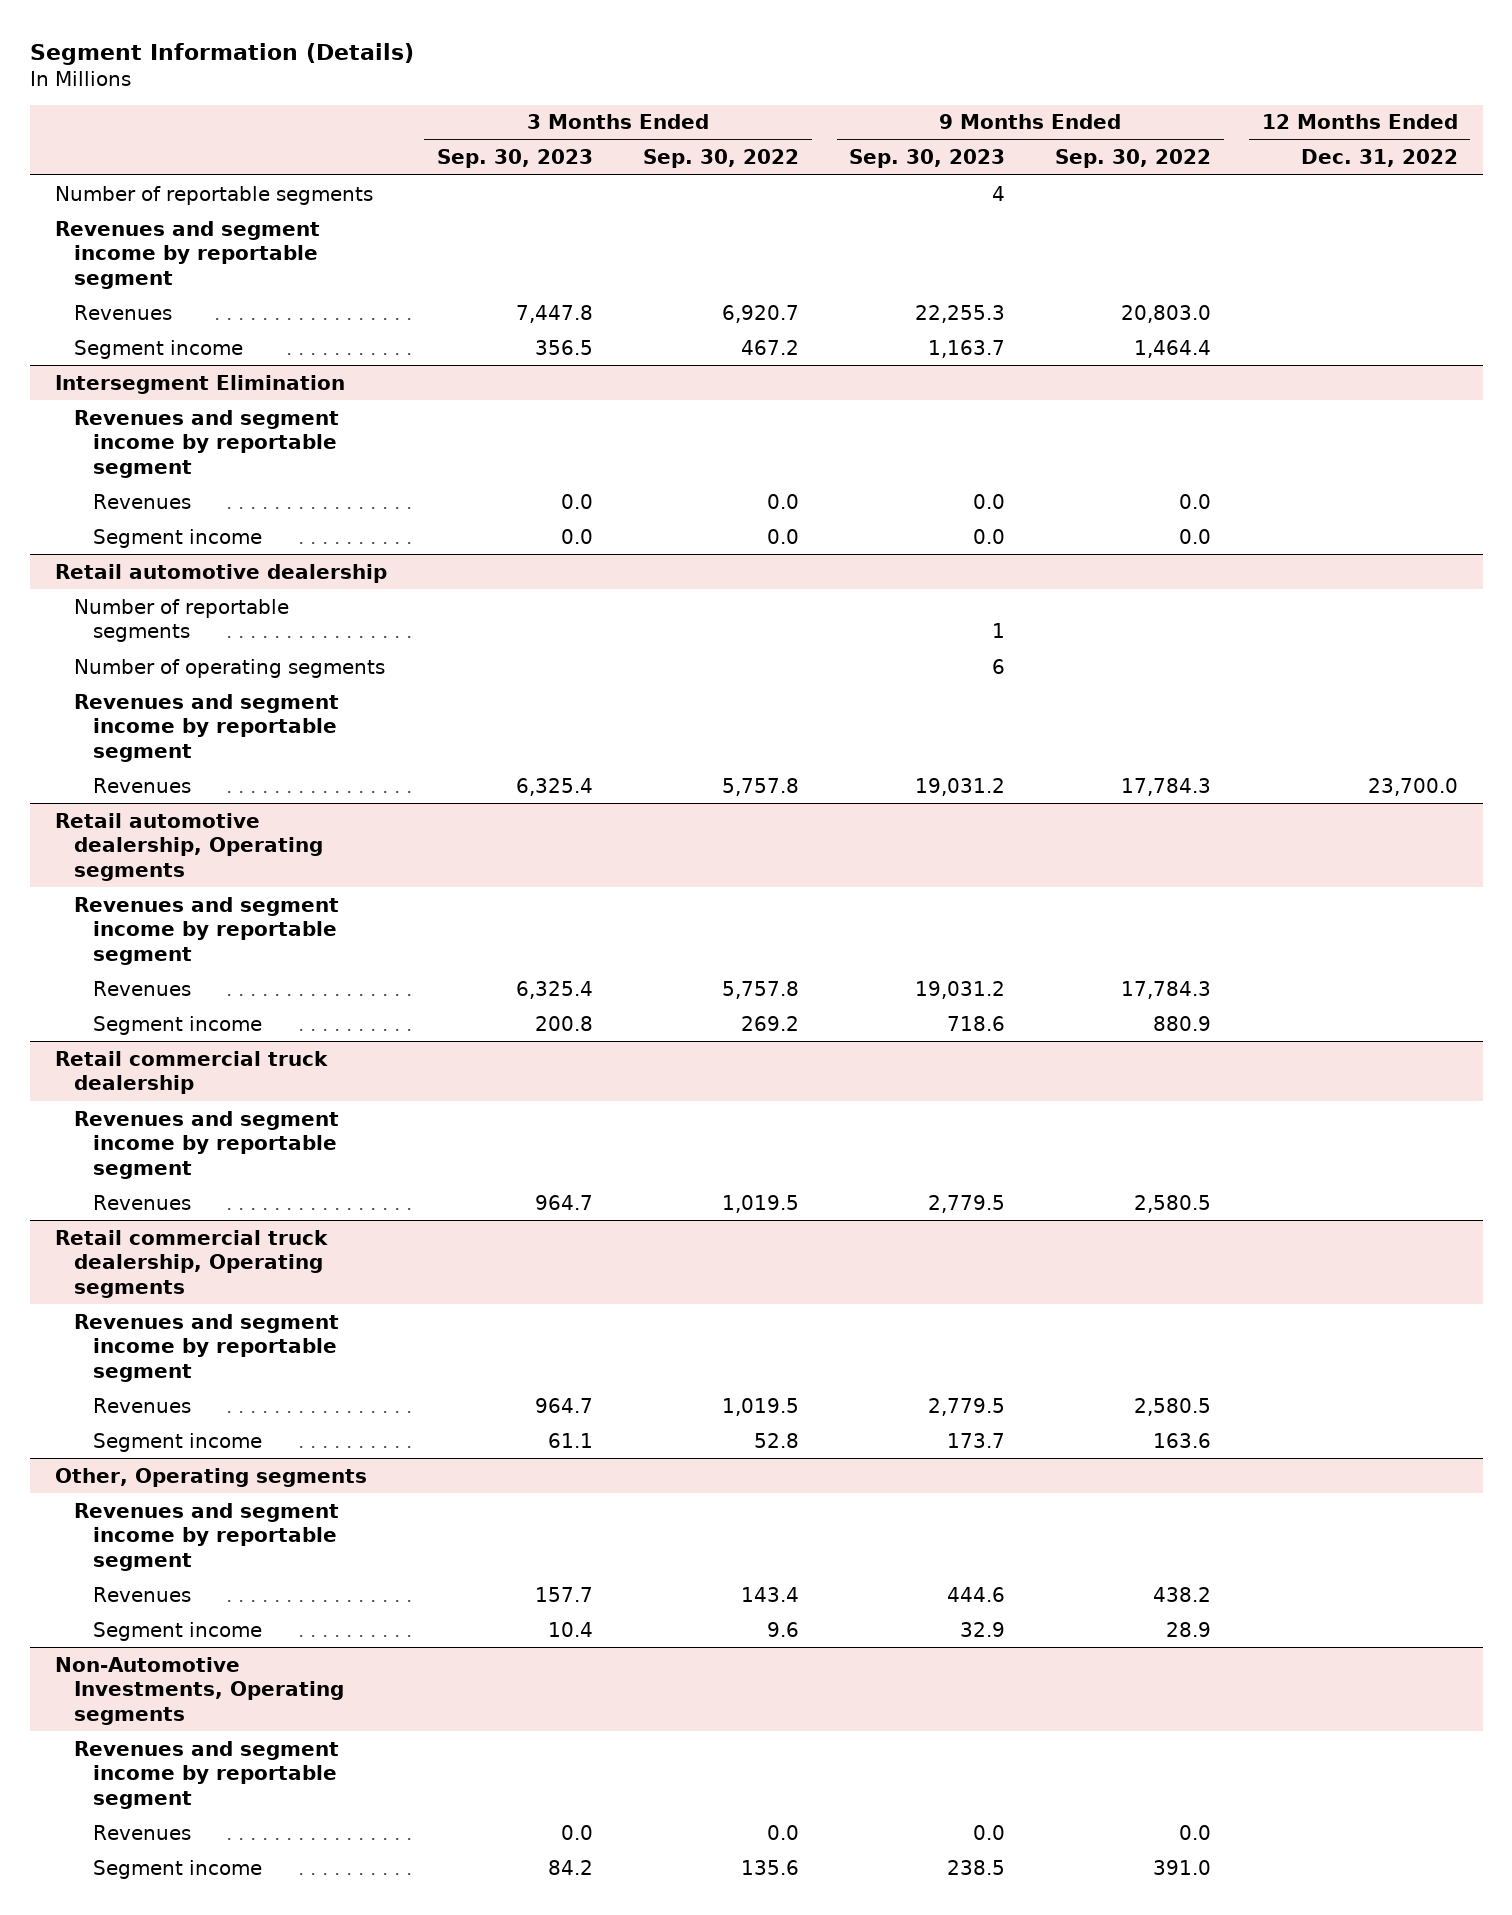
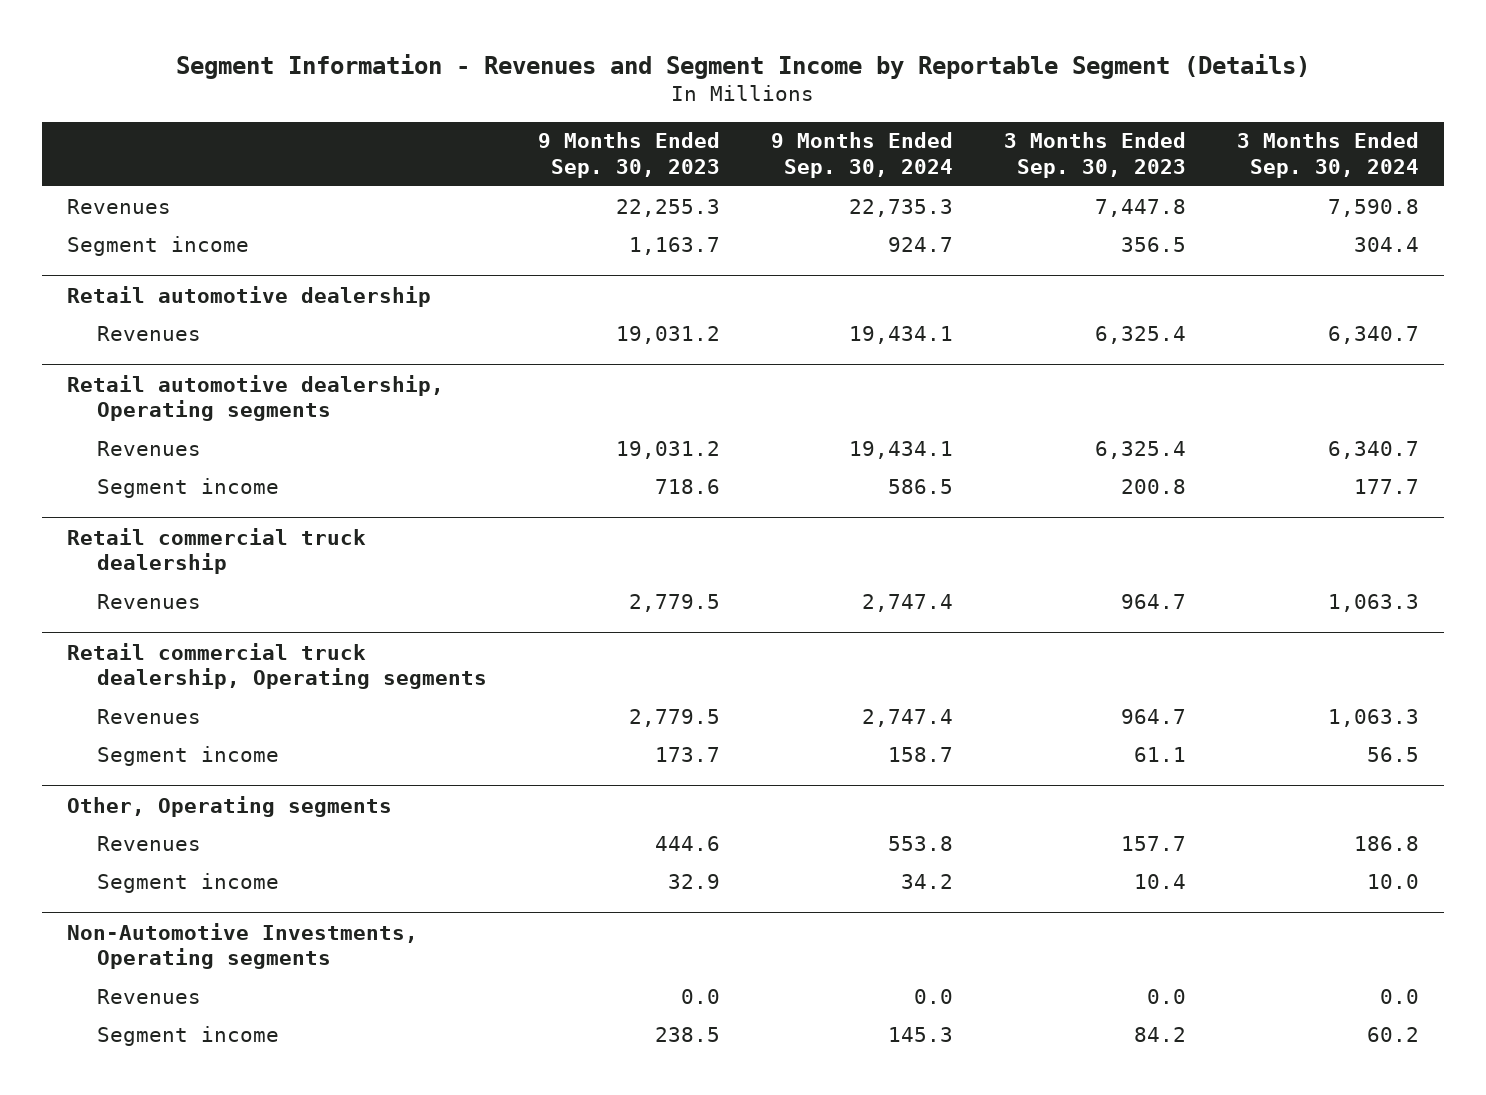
- Segment Information (Details)
+ Segment Information - Revenues and Segment Income by Reportable Segment (Details)
- | 3 Months Ended Sep. 30, 2023 | 3 Months Ended Sep. 30, 2022 | 9 Months Ended Sep. 30, 2023 | 9 Months Ended Sep. 30, 2022 | 12 Months Ended Dec. 31, 2022
+ | 9 Months Ended Sep. 30, 2023 | 9 Months Ended Sep. 30, 2024 | 3 Months Ended Sep. 30, 2023 | 3 Months Ended Sep. 30, 2024
- Number of reportable segments | | | 4 | |
- Revenues and segment income by reportable segment
- Intersegment Elimination
- Revenues and segment income by reportable segment
- Revenues | 0.0 | 0.0 | 0.0 | 0.0 |
- Segment income | 0.0 | 0.0 | 0.0 | 0.0 |
@ Retail automotive dealership
- Number of reportable segments | | | 1 | |
- Number of operating segments | | | 6 | |
- Revenues and segment income by reportable segment
@ Retail automotive dealership, Operating segments
- Revenues and segment income by reportable segment
@ Retail commercial truck dealership
- Revenues and segment income by reportable segment
@ Retail commercial truck dealership, Operating segments
- Revenues and segment income by reportable segment
@ Other, Operating segments
- Revenues and segment income by reportable segment
@ Non-Automotive Investments, Operating segments
- Revenues and segment income by reportable segment

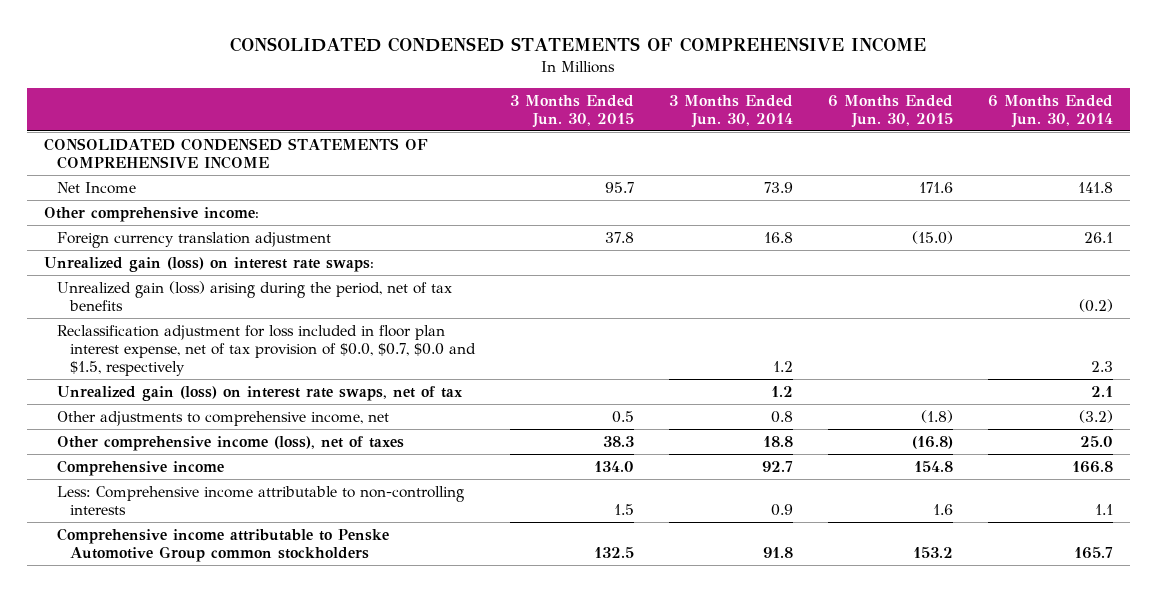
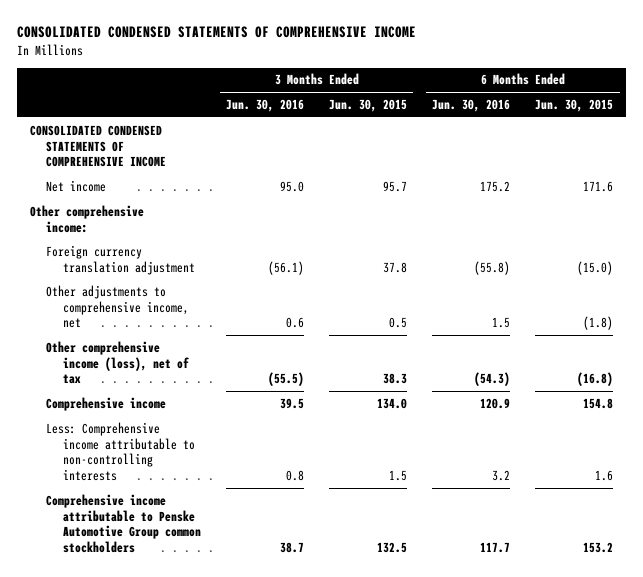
- | 3 Months Ended Jun. 30, 2015 | 3 Months Ended Jun. 30, 2014 | 6 Months Ended Jun. 30, 2015 | 6 Months Ended Jun. 30, 2014
+ | 3 Months Ended Jun. 30, 2016 | 3 Months Ended Jun. 30, 2015 | 6 Months Ended Jun. 30, 2016 | 6 Months Ended Jun. 30, 2015
- Net Income | 95.7 | 73.9 | 171.6 | 141.8
+ Net income | 95.0 | 95.7 | 175.2 | 171.6
- Unrealized gain (loss) on interest rate swaps:
- Unrealized gain (loss) arising during the period, net of tax benefits | | | | (0.2)
- Reclassification adjustment for loss included in floor plan interest expense, net of tax provision of $0.0, $0.7, $0.0 and $1.5, respectively | | 1.2 | | 2.3
- Unrealized gain (loss) on interest rate swaps, net of tax | | 1.2 | | 2.1
- Other comprehensive income (loss), net of taxes | 38.3 | 18.8 | (16.8) | 25.0
+ Other comprehensive income (loss), net of tax | (55.5) | 38.3 | (54.3) | (16.8)

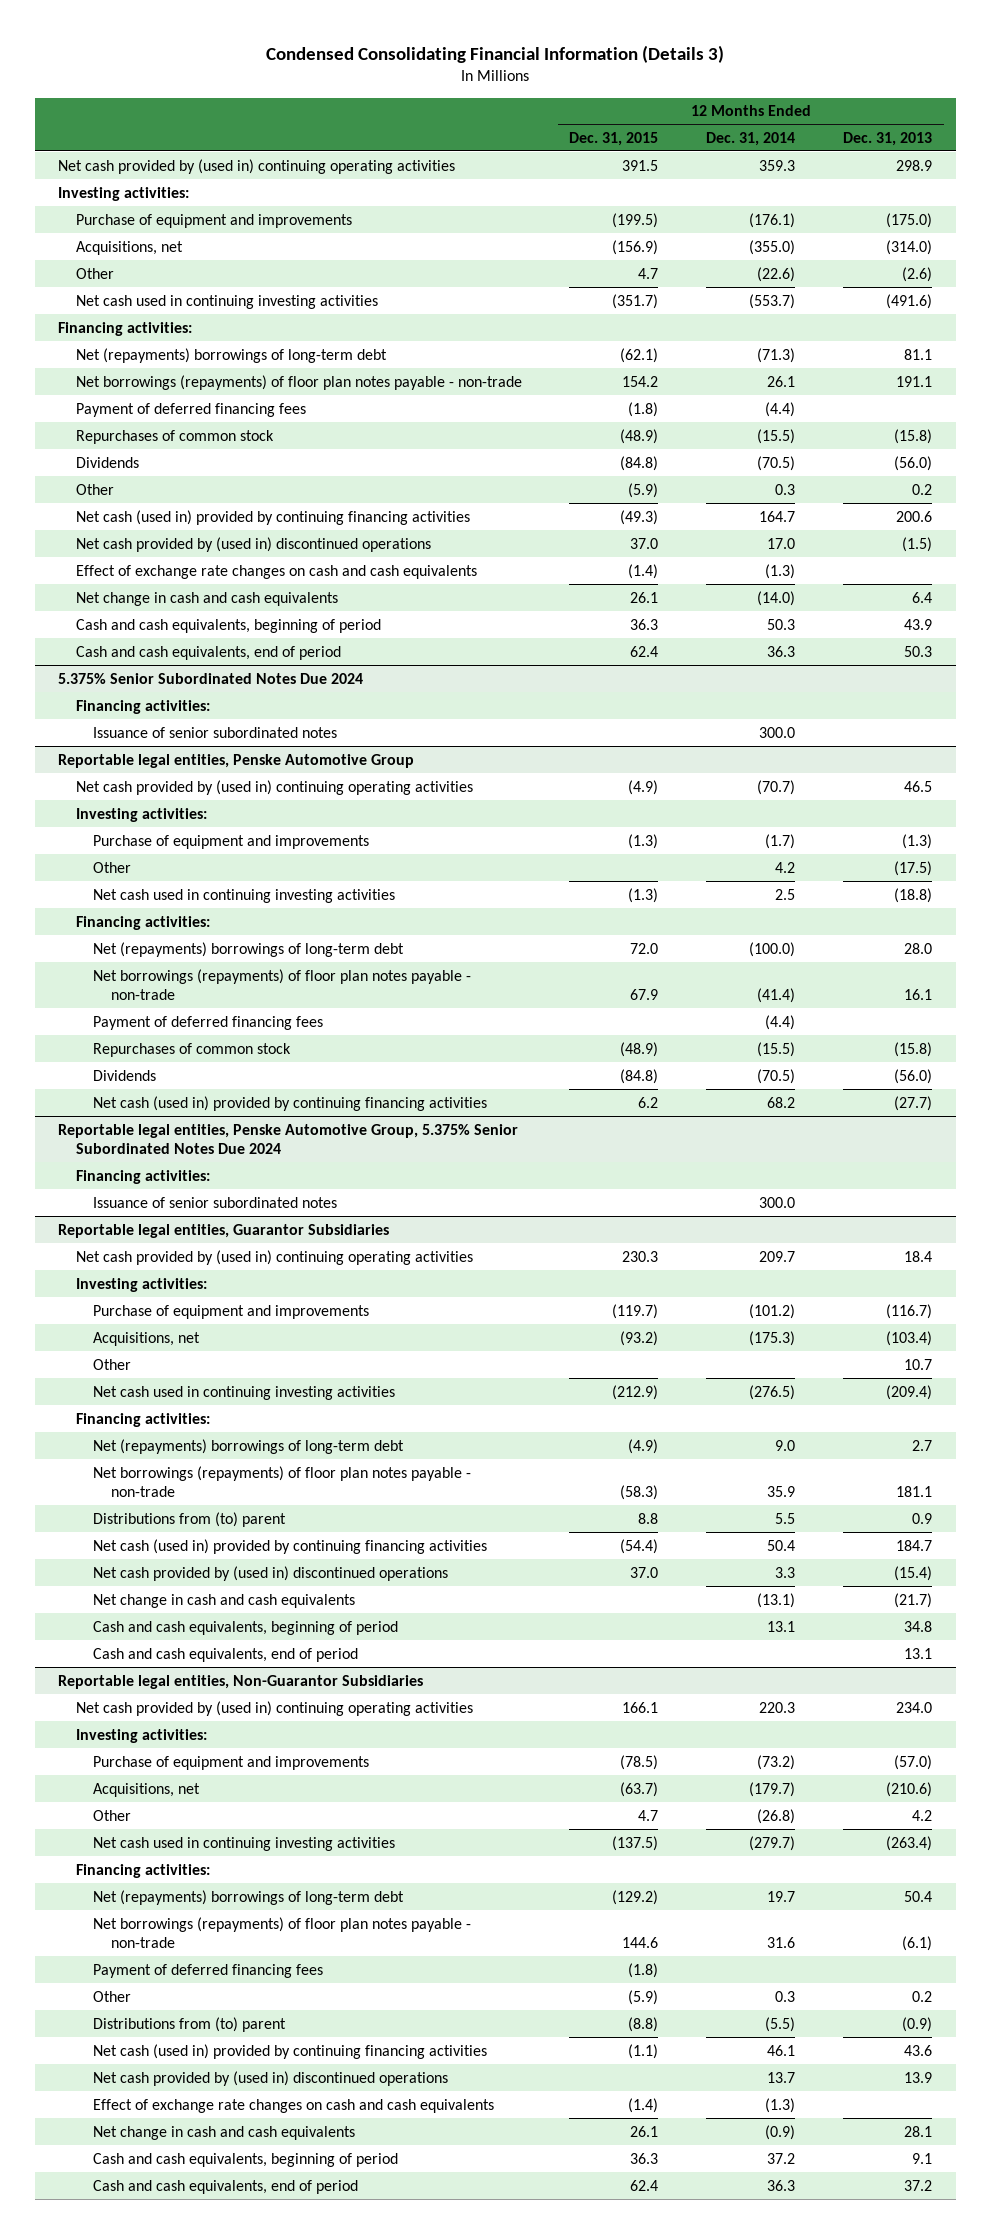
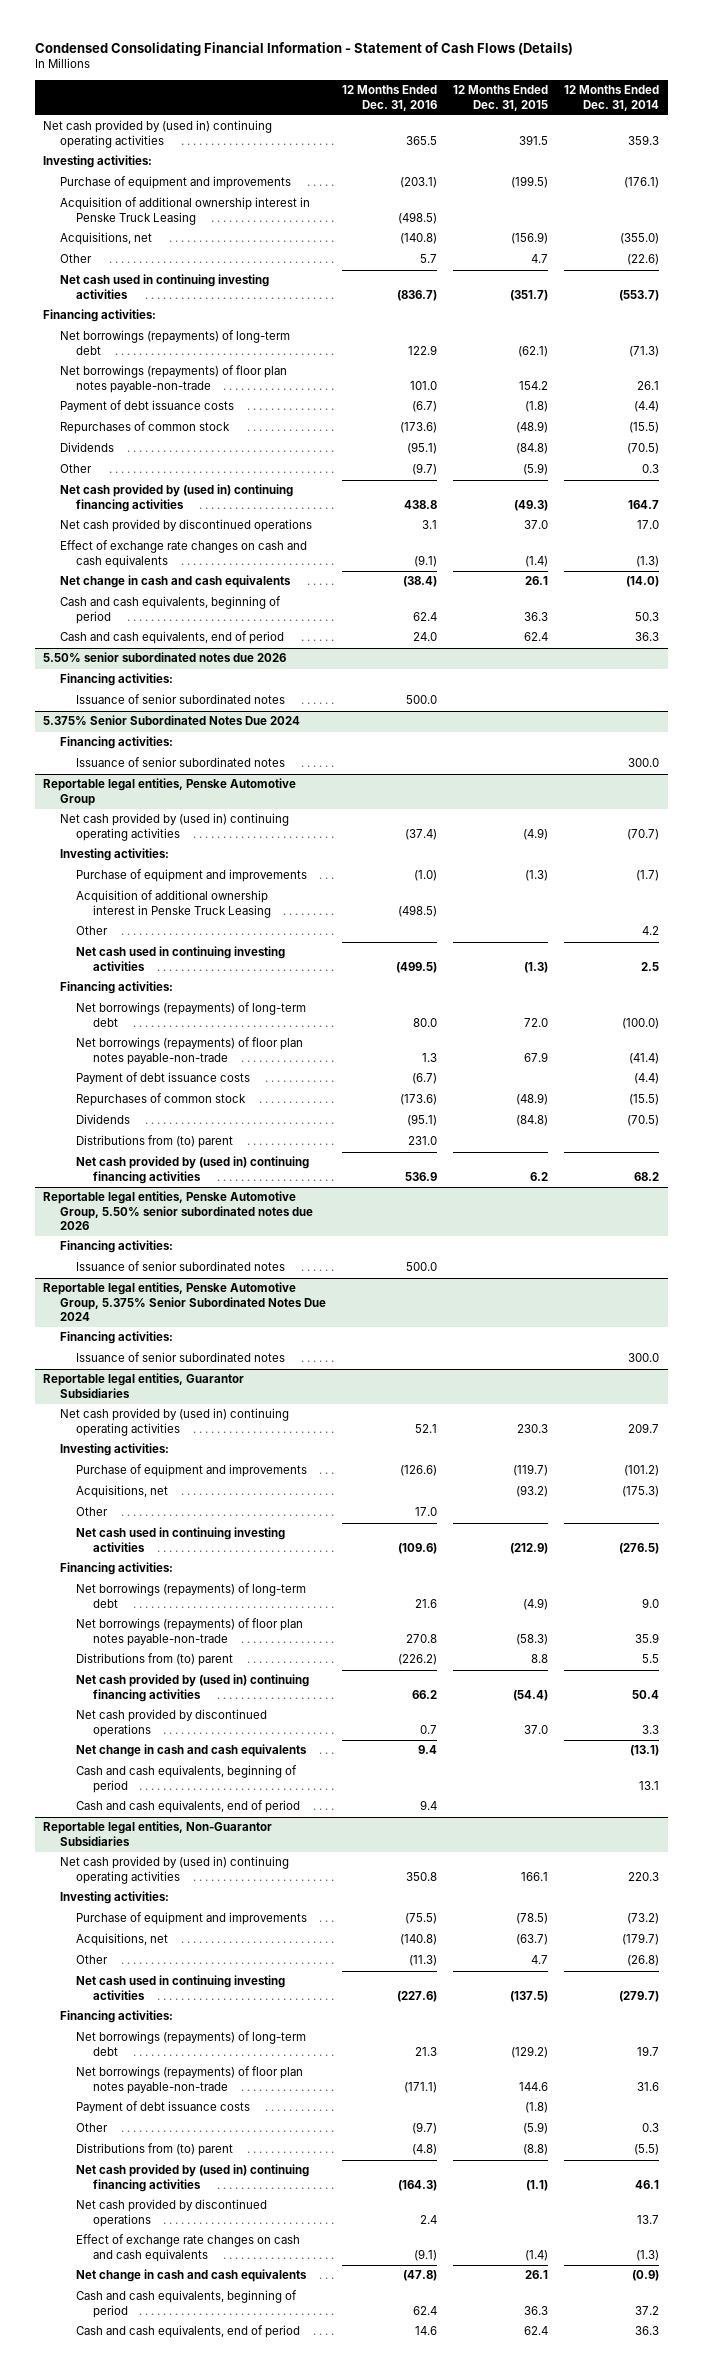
- Condensed Consolidating Financial Information (Details 3)
+ Condensed Consolidating Financial Information - Statement of Cash Flows (Details)
- | 12 Months Ended Dec. 31, 2015 | 12 Months Ended Dec. 31, 2014 | 12 Months Ended Dec. 31, 2013
+ | 12 Months Ended Dec. 31, 2016 | 12 Months Ended Dec. 31, 2015 | 12 Months Ended Dec. 31, 2014
+ Acquisition of additional ownership interest in Penske Truck Leasing | (498.5) | |
- Net (repayments) borrowings of long-term debt | (62.1) | (71.3) | 81.1
- Net borrowings (repayments) of floor plan notes payable - non-trade | 154.2 | 26.1 | 191.1
- Payment of deferred financing fees | (1.8) | (4.4) |
+ Net borrowings (repayments) of long-term debt | 122.9 | (62.1) | (71.3)
+ Net borrowings (repayments) of floor plan notes payable-non-trade | 101.0 | 154.2 | 26.1
+ Payment of debt issuance costs | (6.7) | (1.8) | (4.4)
- Net cash (used in) provided by continuing financing activities | (49.3) | 164.7 | 200.6
- Net cash provided by (used in) discontinued operations | 37.0 | 17.0 | (1.5)
+ Net cash provided by (used in) continuing financing activities | 438.8 | (49.3) | 164.7
+ Net cash provided by discontinued operations | 3.1 | 37.0 | 17.0
+ 5.50% senior subordinated notes due 2026
+ Financing activities:
+ Issuance of senior subordinated notes | 500.0 | |
@ Reportable legal entities, Penske Automotive Group
+ Acquisition of additional ownership interest in Penske Truck Leasing | (498.5) | |
- Net (repayments) borrowings of long-term debt | 72.0 | (100.0) | 28.0
- Net borrowings (repayments) of floor plan notes payable - non-trade | 67.9 | (41.4) | 16.1
- Payment of deferred financing fees | | (4.4) |
+ Net borrowings (repayments) of long-term debt | 80.0 | 72.0 | (100.0)
+ Net borrowings (repayments) of floor plan notes payable-non-trade | 1.3 | 67.9 | (41.4)
+ Payment of debt issuance costs | (6.7) | | (4.4)
- Net cash (used in) provided by continuing financing activities | 6.2 | 68.2 | (27.7)
+ Distributions from (to) parent | 231.0 | |
+ Net cash provided by (used in) continuing financing activities | 536.9 | 6.2 | 68.2
+ Reportable legal entities, Penske Automotive Group, 5.50% senior subordinated notes due 2026
+ Financing activities:
+ Issuance of senior subordinated notes | 500.0 | |
@ Reportable legal entities, Guarantor Subsidiaries
- Net (repayments) borrowings of long-term debt | (4.9) | 9.0 | 2.7
- Net borrowings (repayments) of floor plan notes payable - non-trade | (58.3) | 35.9 | 181.1
+ Net borrowings (repayments) of long-term debt | 21.6 | (4.9) | 9.0
+ Net borrowings (repayments) of floor plan notes payable-non-trade | 270.8 | (58.3) | 35.9
- Net cash (used in) provided by continuing financing activities | (54.4) | 50.4 | 184.7
- Net cash provided by (used in) discontinued operations | 37.0 | 3.3 | (15.4)
+ Net cash provided by (used in) continuing financing activities | 66.2 | (54.4) | 50.4
+ Net cash provided by discontinued operations | 0.7 | 37.0 | 3.3
@ Reportable legal entities, Non-Guarantor Subsidiaries
- Net (repayments) borrowings of long-term debt | (129.2) | 19.7 | 50.4
- Net borrowings (repayments) of floor plan notes payable - non-trade | 144.6 | 31.6 | (6.1)
- Payment of deferred financing fees | (1.8) | |
+ Net borrowings (repayments) of long-term debt | 21.3 | (129.2) | 19.7
+ Net borrowings (repayments) of floor plan notes payable-non-trade | (171.1) | 144.6 | 31.6
+ Payment of debt issuance costs | | (1.8) |
- Net cash (used in) provided by continuing financing activities | (1.1) | 46.1 | 43.6
- Net cash provided by (used in) discontinued operations | | 13.7 | 13.9
+ Net cash provided by (used in) continuing financing activities | (164.3) | (1.1) | 46.1
+ Net cash provided by discontinued operations | 2.4 | | 13.7

